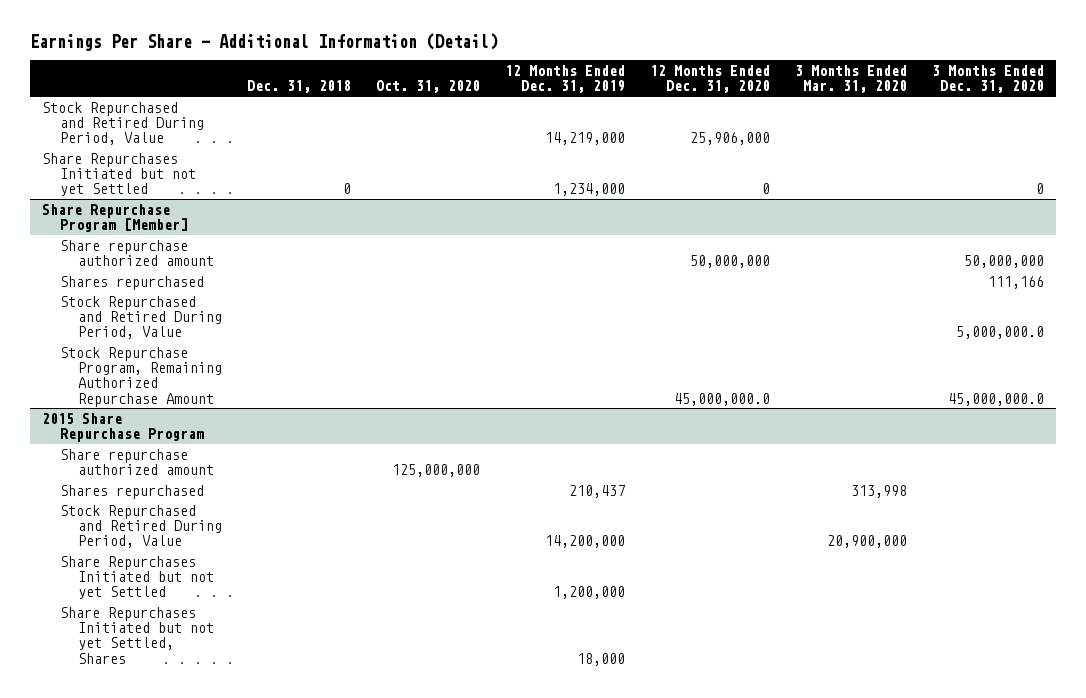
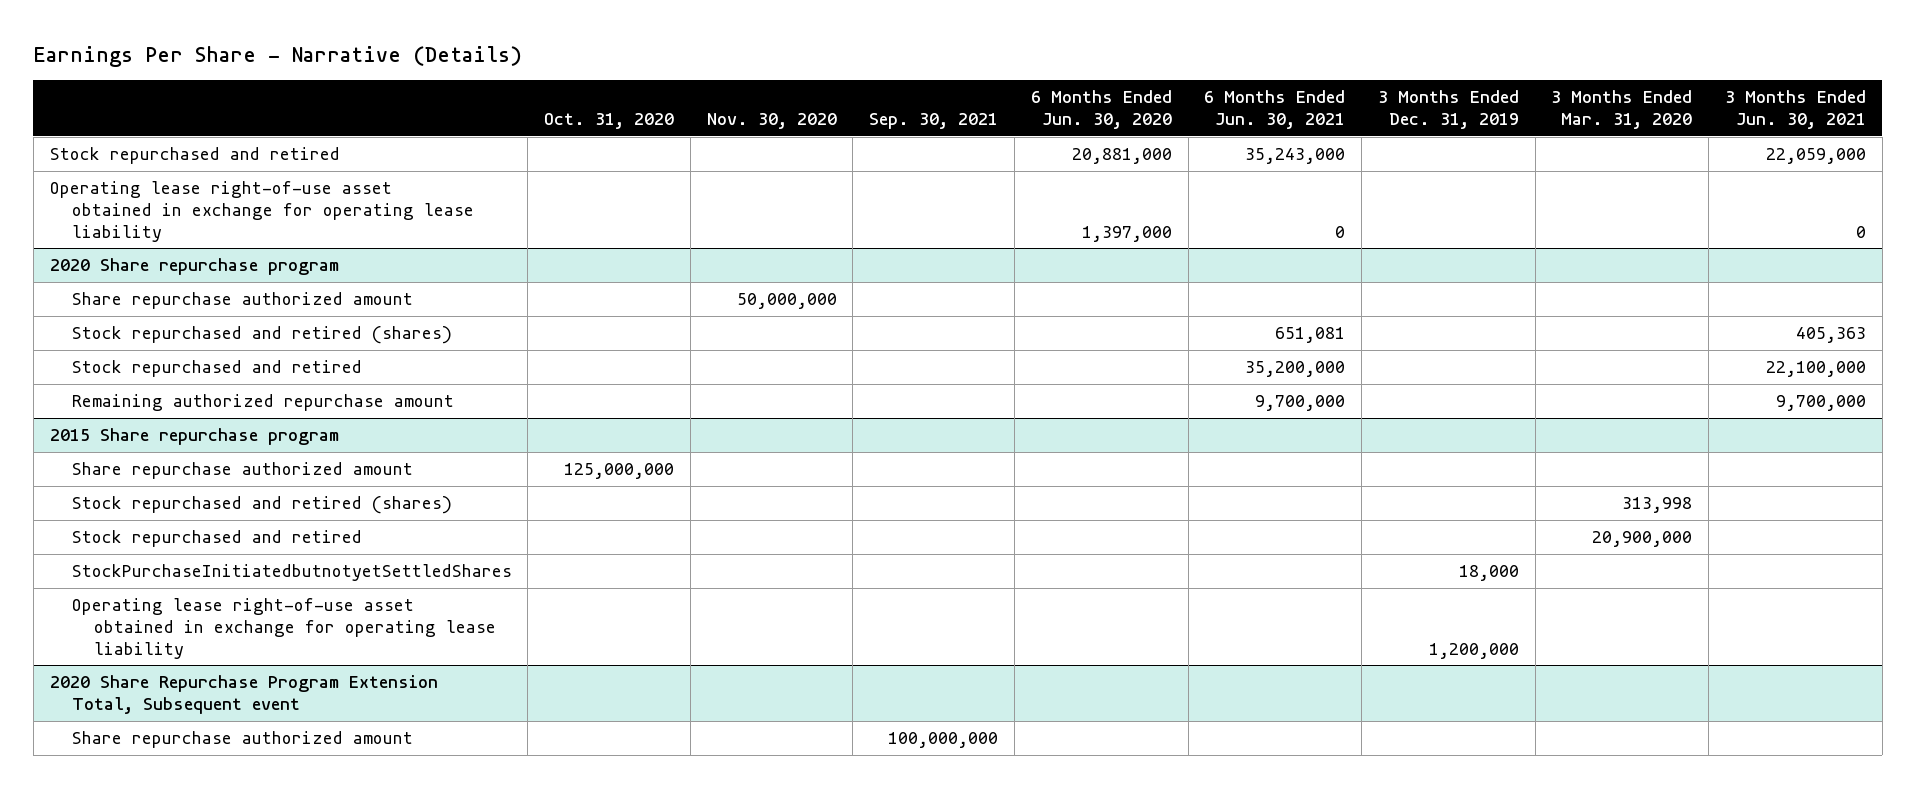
- Earnings Per Share - Additional Information (Detail)
+ Earnings Per Share - Narrative (Details)
- | Dec. 31, 2018 | Oct. 31, 2020 | 12 Months Ended Dec. 31, 2019 | 12 Months Ended Dec. 31, 2020 | 3 Months Ended Mar. 31, 2020 | 3 Months Ended Dec. 31, 2020
+ | Oct. 31, 2020 | Nov. 30, 2020 | Sep. 30, 2021 | 6 Months Ended Jun. 30, 2020 | 6 Months Ended Jun. 30, 2021 | 3 Months Ended Dec. 31, 2019 | 3 Months Ended Mar. 31, 2020 | 3 Months Ended Jun. 30, 2021
- Stock Repurchased and Retired During Period, Value | | | 14,219,000 | 25,906,000 | |
- Share Repurchases Initiated but not yet Settled | 0 | | 1,234,000 | 0 | | 0
- Share Repurchase Program [Member]
+ Stock repurchased and retired | | | | 20,881,000 | 35,243,000 | | | 22,059,000
+ Operating lease right-of-use asset obtained in exchange for operating lease liability | | | | 1,397,000 | 0 | | | 0
+ 2020 Share repurchase program
- Shares repurchased | | | | | | 111,166
- Stock Repurchased and Retired During Period, Value | | | | | | 5,000,000.0
- Stock Repurchase Program, Remaining Authorized Repurchase Amount | | | | 45,000,000.0 | | 45,000,000.0
- 2015 Share Repurchase Program
+ Stock repurchased and retired (shares) | | | | | 651,081 | | | 405,363
+ Stock repurchased and retired | | | | | 35,200,000 | | | 22,100,000
+ Remaining authorized repurchase amount | | | | | 9,700,000 | | | 9,700,000
+ 2015 Share repurchase program
- Shares repurchased | | | 210,437 | | 313,998 |
- Stock Repurchased and Retired During Period, Value | | | 14,200,000 | | 20,900,000 |
- Share Repurchases Initiated but not yet Settled | | | 1,200,000 | | |
- Share Repurchases Initiated but not yet Settled, Shares | | | 18,000 | | |
+ Stock repurchased and retired (shares) | | | | | | | 313,998 |
+ Stock repurchased and retired | | | | | | | 20,900,000 |
+ StockPurchaseInitiatedbutnotyetSettledShares | | | | | | 18,000 | |
+ Operating lease right-of-use asset obtained in exchange for operating lease liability | | | | | | 1,200,000 | |
+ 2020 Share Repurchase Program Extension Total, Subsequent event
+ Share repurchase authorized amount | | | 100,000,000 | | | | |

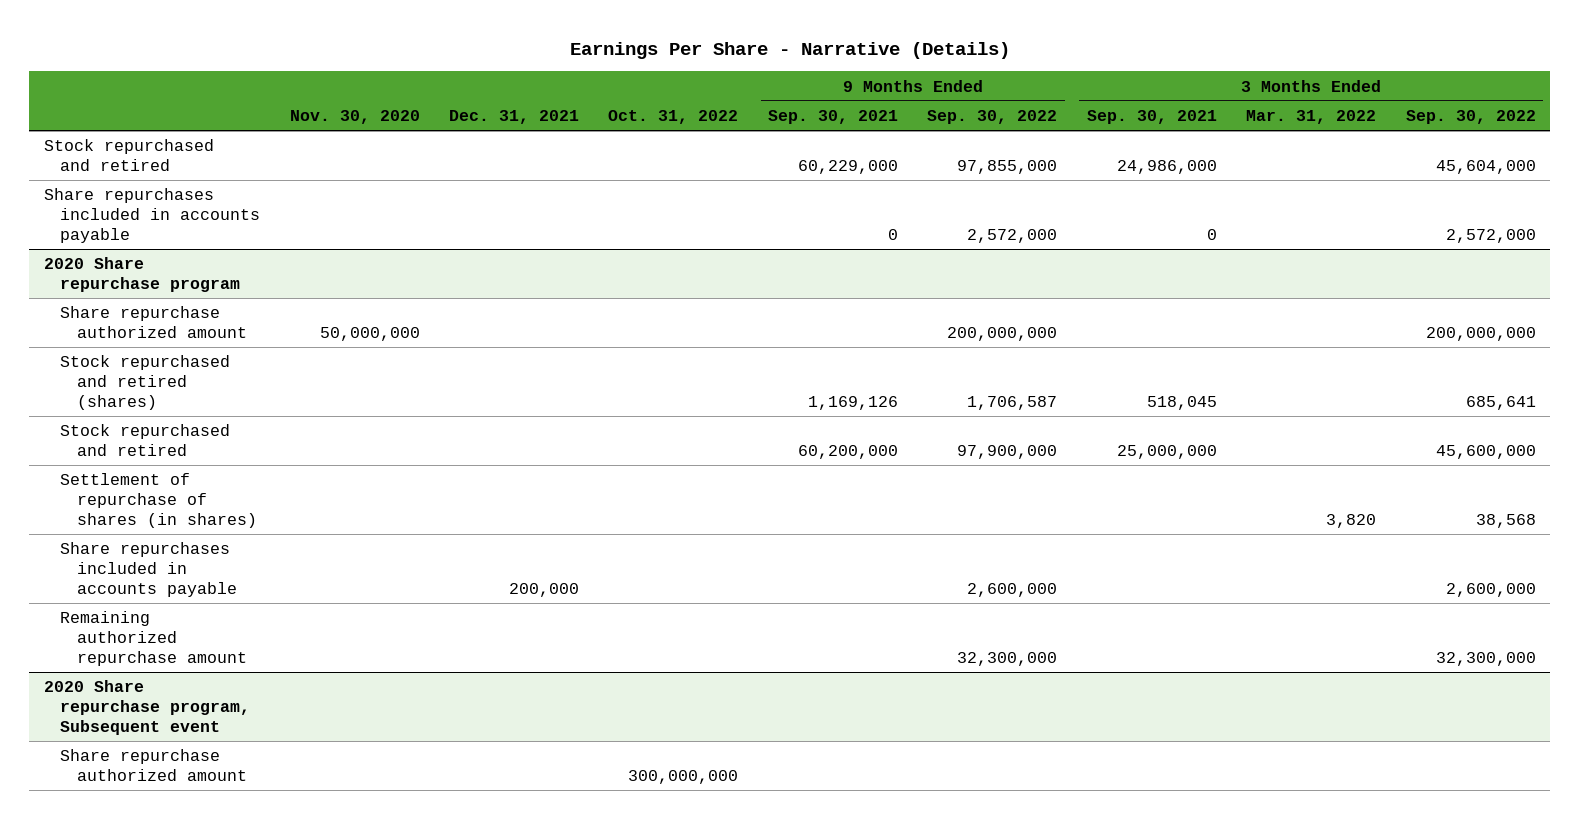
- | Oct. 31, 2020 | Nov. 30, 2020 | Sep. 30, 2021 | 6 Months Ended Jun. 30, 2020 | 6 Months Ended Jun. 30, 2021 | 3 Months Ended Dec. 31, 2019 | 3 Months Ended Mar. 31, 2020 | 3 Months Ended Jun. 30, 2021
+ | Nov. 30, 2020 | Dec. 31, 2021 | Oct. 31, 2022 | 9 Months Ended Sep. 30, 2021 | 9 Months Ended Sep. 30, 2022 | 3 Months Ended Sep. 30, 2021 | 3 Months Ended Mar. 31, 2022 | 3 Months Ended Sep. 30, 2022
- Operating lease right-of-use asset obtained in exchange for operating lease liability | | | | 1,397,000 | 0 | | | 0
+ Share repurchases included in accounts payable | | | | 0 | 2,572,000 | 0 | | 2,572,000
@ 2020 Share repurchase program
+ Settlement of repurchase of shares (in shares) | | | | | | | 3,820 | 38,568
+ Share repurchases included in accounts payable | | 200,000 | | | 2,600,000 | | | 2,600,000
- 2015 Share repurchase program
- Share repurchase authorized amount | 125,000,000 | | | | | | |
- Stock repurchased and retired (shares) | | | | | | | 313,998 |
- Stock repurchased and retired | | | | | | | 20,900,000 |
- StockPurchaseInitiatedbutnotyetSettledShares | | | | | | 18,000 | |
- Operating lease right-of-use asset obtained in exchange for operating lease liability | | | | | | 1,200,000 | |
- 2020 Share Repurchase Program Extension Total, Subsequent event
+ 2020 Share repurchase program, Subsequent event

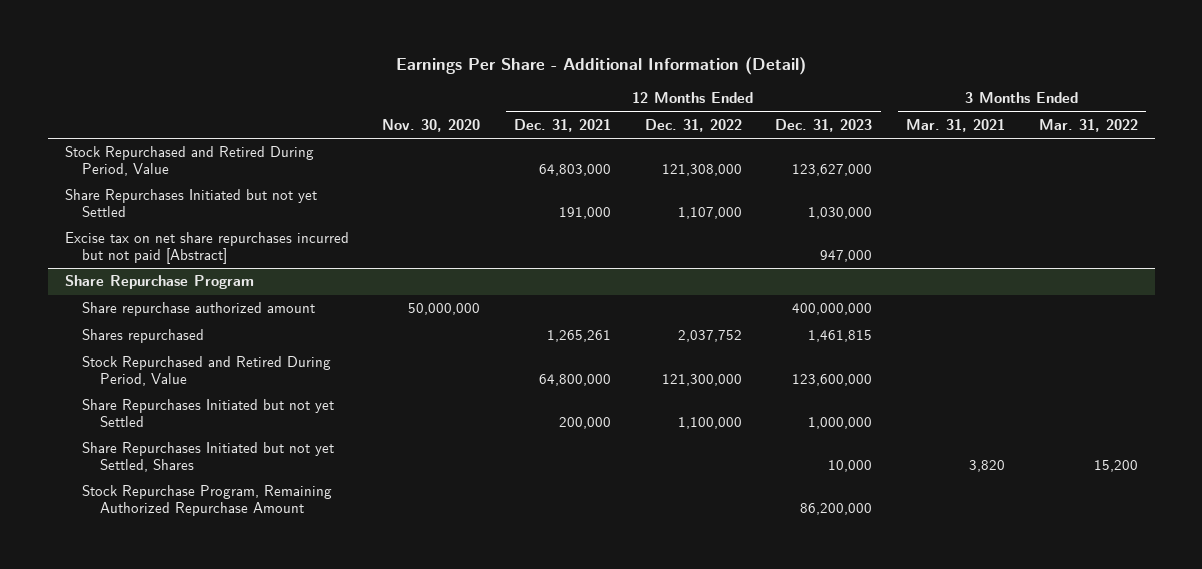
- Earnings Per Share - Narrative (Details)
+ Earnings Per Share - Additional Information (Detail)
- | Nov. 30, 2020 | Dec. 31, 2021 | Oct. 31, 2022 | 9 Months Ended Sep. 30, 2021 | 9 Months Ended Sep. 30, 2022 | 3 Months Ended Sep. 30, 2021 | 3 Months Ended Mar. 31, 2022 | 3 Months Ended Sep. 30, 2022
+ | Nov. 30, 2020 | 12 Months Ended Dec. 31, 2021 | 12 Months Ended Dec. 31, 2022 | 12 Months Ended Dec. 31, 2023 | 3 Months Ended Mar. 31, 2021 | 3 Months Ended Mar. 31, 2022
- Stock repurchased and retired | | | | 60,229,000 | 97,855,000 | 24,986,000 | | 45,604,000
- Share repurchases included in accounts payable | | | | 0 | 2,572,000 | 0 | | 2,572,000
- 2020 Share repurchase program
+ Stock Repurchased and Retired During Period, Value | | 64,803,000 | 121,308,000 | 123,627,000 | |
+ Share Repurchases Initiated but not yet Settled | | 191,000 | 1,107,000 | 1,030,000 | |
+ Excise tax on net share repurchases incurred but not paid [Abstract] | | | | 947,000 | |
+ Share Repurchase Program
- Stock repurchased and retired (shares) | | | | 1,169,126 | 1,706,587 | 518,045 | | 685,641
- Stock repurchased and retired | | | | 60,200,000 | 97,900,000 | 25,000,000 | | 45,600,000
- Settlement of repurchase of shares (in shares) | | | | | | | 3,820 | 38,568
- Share repurchases included in accounts payable | | 200,000 | | | 2,600,000 | | | 2,600,000
- Remaining authorized repurchase amount | | | | | 32,300,000 | | | 32,300,000
- 2020 Share repurchase program, Subsequent event
- Share repurchase authorized amount | | | 300,000,000 | | | | |
+ Shares repurchased | | 1,265,261 | 2,037,752 | 1,461,815 | |
+ Stock Repurchased and Retired During Period, Value | | 64,800,000 | 121,300,000 | 123,600,000 | |
+ Share Repurchases Initiated but not yet Settled | | 200,000 | 1,100,000 | 1,000,000 | |
+ Share Repurchases Initiated but not yet Settled, Shares | | | | 10,000 | 3,820 | 15,200
+ Stock Repurchase Program, Remaining Authorized Repurchase Amount | | | | 86,200,000 | |

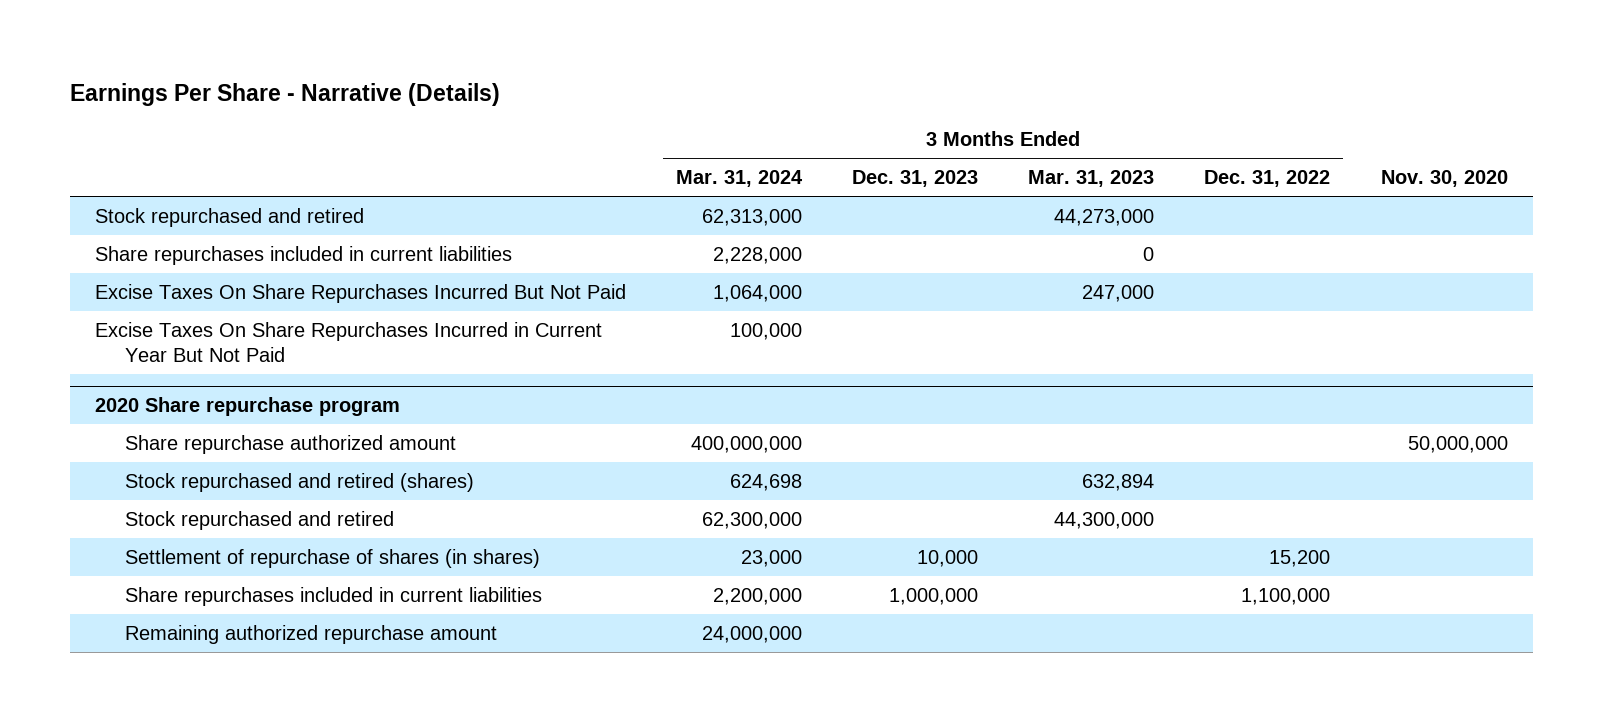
- Earnings Per Share - Additional Information (Detail)
+ Earnings Per Share - Narrative (Details)
- | Nov. 30, 2020 | 12 Months Ended Dec. 31, 2021 | 12 Months Ended Dec. 31, 2022 | 12 Months Ended Dec. 31, 2023 | 3 Months Ended Mar. 31, 2021 | 3 Months Ended Mar. 31, 2022
+ | 3 Months Ended Mar. 31, 2024 | 3 Months Ended Dec. 31, 2023 | 3 Months Ended Mar. 31, 2023 | 3 Months Ended Dec. 31, 2022 | Nov. 30, 2020
- Stock Repurchased and Retired During Period, Value | | 64,803,000 | 121,308,000 | 123,627,000 | |
- Share Repurchases Initiated but not yet Settled | | 191,000 | 1,107,000 | 1,030,000 | |
- Excise tax on net share repurchases incurred but not paid [Abstract] | | | | 947,000 | |
- Share Repurchase Program
+ Stock repurchased and retired | 62,313,000 | | 44,273,000 | |
+ Share repurchases included in current liabilities | 2,228,000 | | 0 | |
+ Excise Taxes On Share Repurchases Incurred But Not Paid | 1,064,000 | | 247,000 | |
+ Excise Taxes On Share Repurchases Incurred in Current Year But Not Paid | 100,000 | | | |
+ 2020 Share repurchase program
- Shares repurchased | | 1,265,261 | 2,037,752 | 1,461,815 | |
- Stock Repurchased and Retired During Period, Value | | 64,800,000 | 121,300,000 | 123,600,000 | |
- Share Repurchases Initiated but not yet Settled | | 200,000 | 1,100,000 | 1,000,000 | |
- Share Repurchases Initiated but not yet Settled, Shares | | | | 10,000 | 3,820 | 15,200
- Stock Repurchase Program, Remaining Authorized Repurchase Amount | | | | 86,200,000 | |
+ Stock repurchased and retired (shares) | 624,698 | | 632,894 | |
+ Stock repurchased and retired | 62,300,000 | | 44,300,000 | |
+ Settlement of repurchase of shares (in shares) | 23,000 | 10,000 | | 15,200 |
+ Share repurchases included in current liabilities | 2,200,000 | 1,000,000 | | 1,100,000 |
+ Remaining authorized repurchase amount | 24,000,000 | | | |

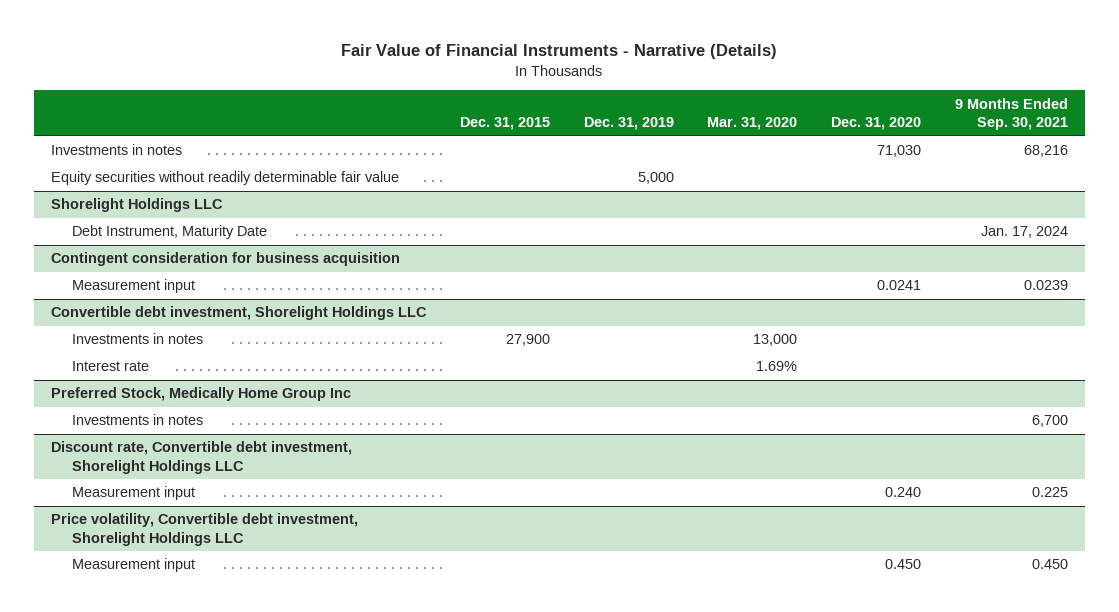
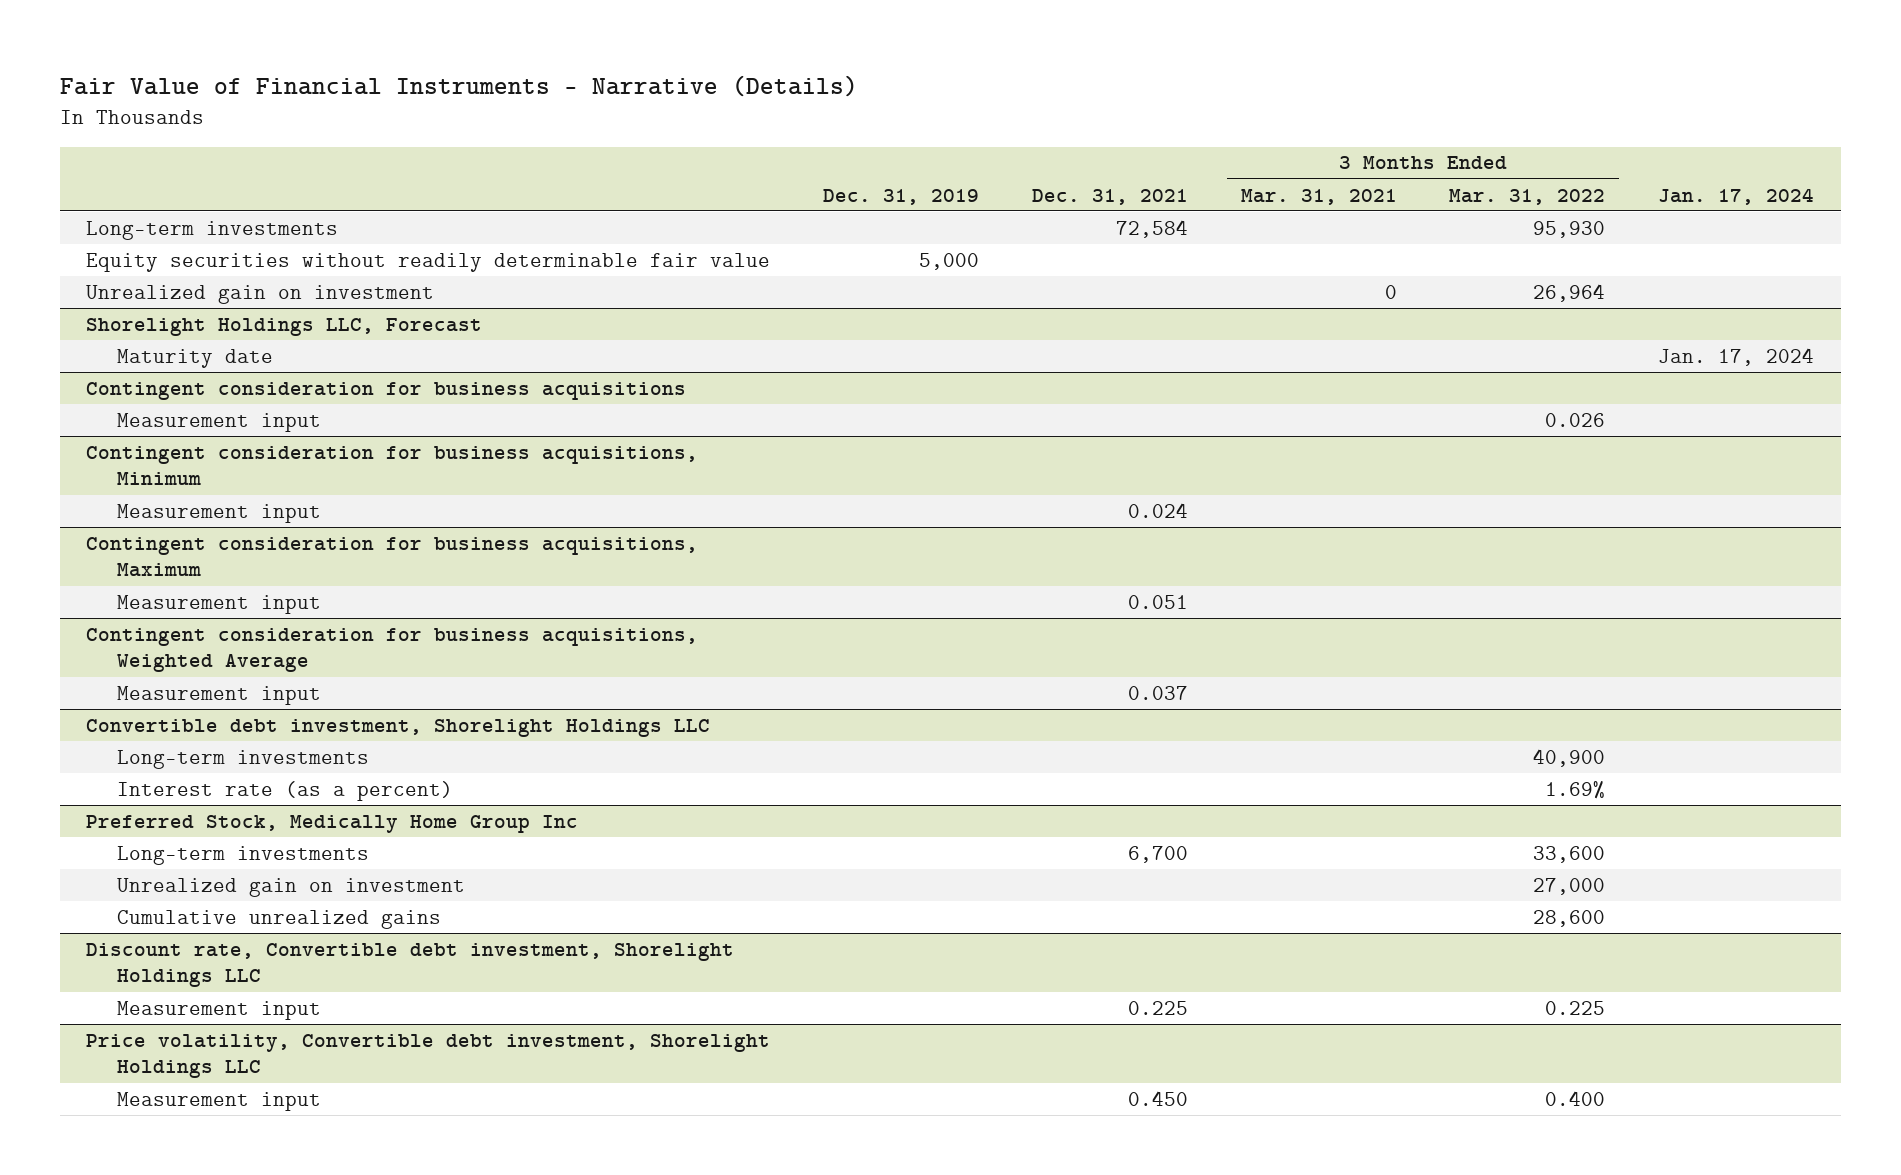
- | Dec. 31, 2015 | Dec. 31, 2019 | Mar. 31, 2020 | Dec. 31, 2020 | 9 Months Ended Sep. 30, 2021
+ | Dec. 31, 2019 | Dec. 31, 2021 | 3 Months Ended Mar. 31, 2021 | 3 Months Ended Mar. 31, 2022 | Jan. 17, 2024
- Investments in notes | | | | 71,030 | 68,216
+ Long-term investments | | 72,584 | | 95,930 |
- Shorelight Holdings LLC
- Debt Instrument, Maturity Date | | | | | Jan. 17, 2024
- Contingent consideration for business acquisition
+ Unrealized gain on investment | | | 0 | 26,964 |
+ Shorelight Holdings LLC, Forecast
+ Maturity date | | | | | Jan. 17, 2024
+ Contingent consideration for business acquisitions
+ Contingent consideration for business acquisitions, Minimum
+ Measurement input | | 0.024 | | |
+ Contingent consideration for business acquisitions, Maximum
+ Measurement input | | 0.051 | | |
+ Contingent consideration for business acquisitions, Weighted Average
+ Measurement input | | 0.037 | | |
@ Convertible debt investment, Shorelight Holdings LLC
- Investments in notes | 27,900 | | 13,000 | |
- Interest rate | | | 1.69% | |
+ Long-term investments | | | | 40,900 |
+ Interest rate (as a percent) | | | | 1.69% |
@ Preferred Stock, Medically Home Group Inc
- Investments in notes | | | | | 6,700
+ Long-term investments | | 6,700 | | 33,600 |
+ Unrealized gain on investment | | | | 27,000 |
+ Cumulative unrealized gains | | | | 28,600 |

